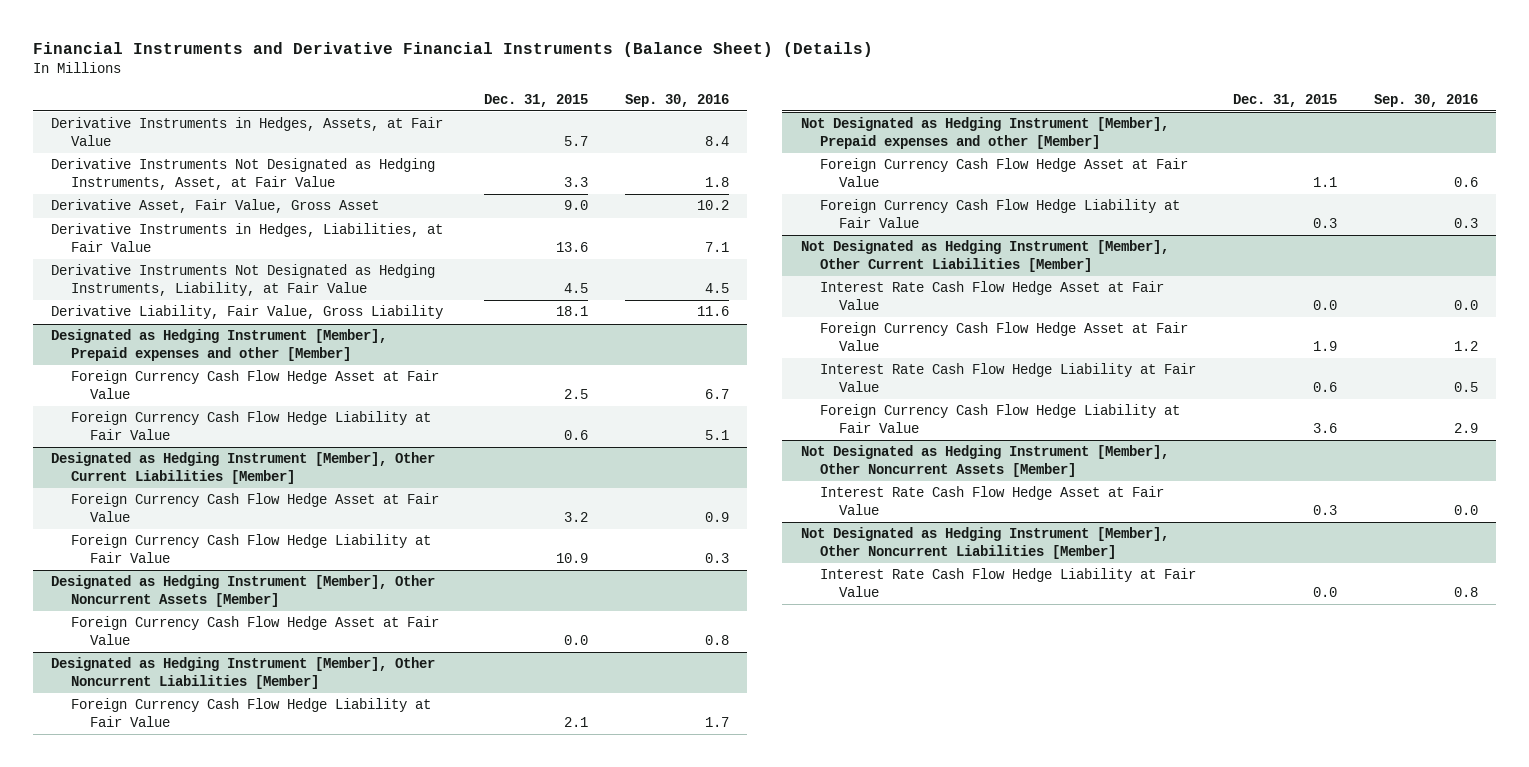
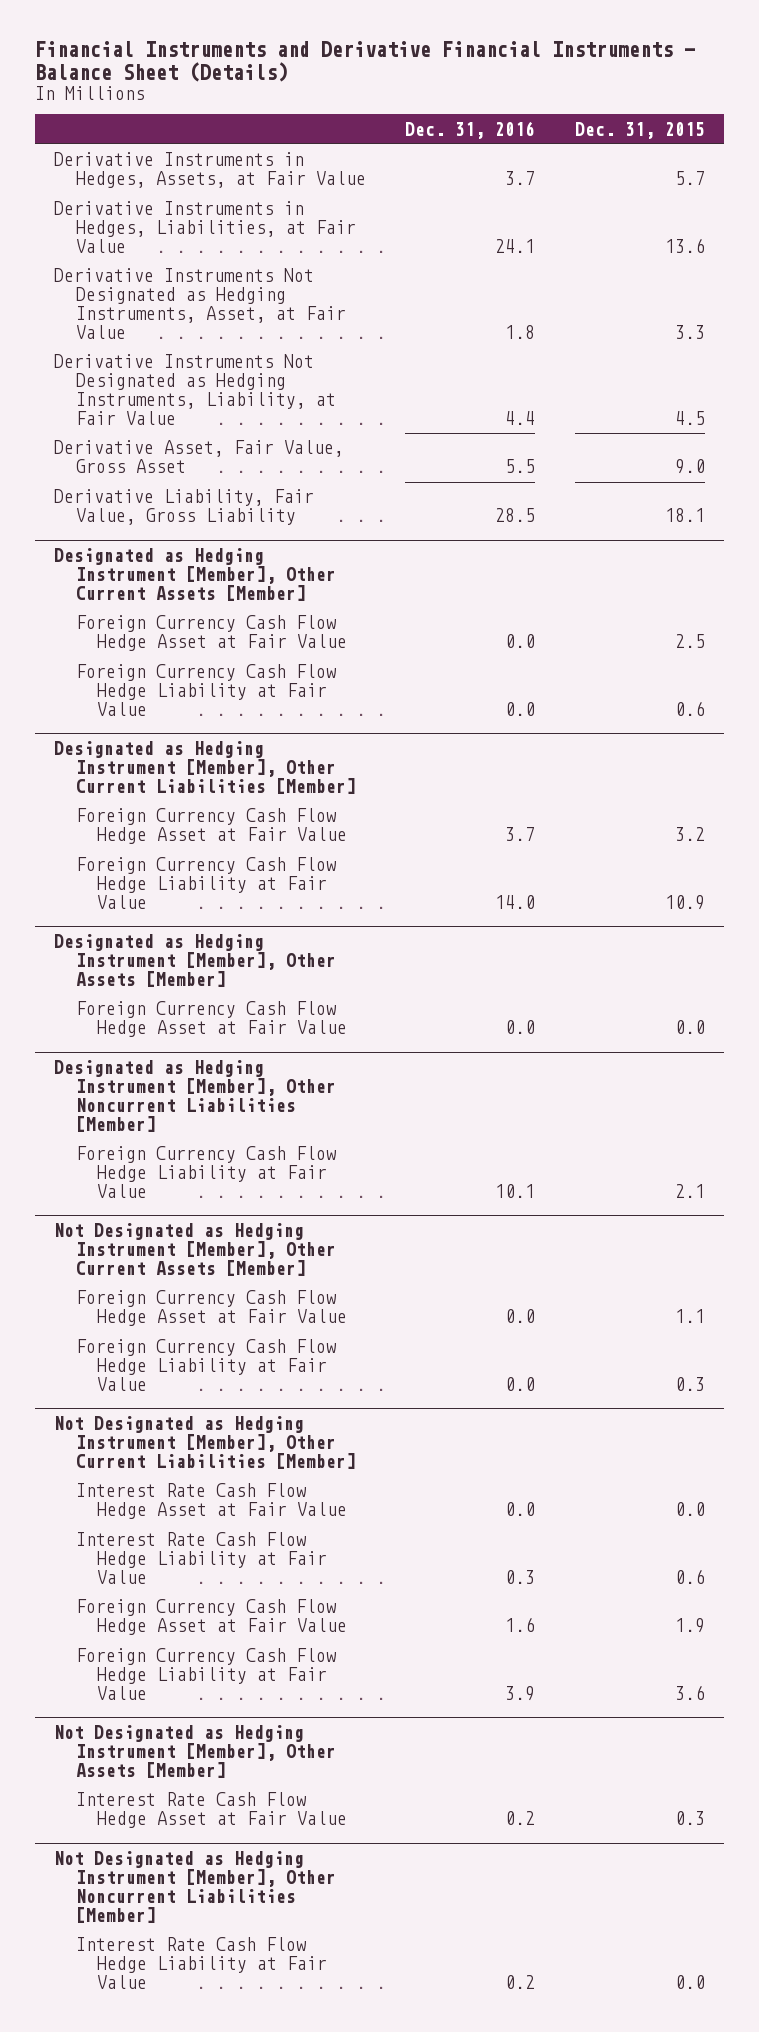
- Financial Instruments and Derivative Financial Instruments (Balance Sheet) (Details)
+ Financial Instruments and Derivative Financial Instruments - Balance Sheet (Details)
- | Dec. 31, 2015 | Sep. 30, 2016
+ | Dec. 31, 2016 | Dec. 31, 2015
moved down: Derivative Instruments Not Designated as Hedging Instruments, Asset, at Fair Value | 1.8 | 3.3
moved down: Derivative Asset, Fair Value, Gross Asset | 5.5 | 9.0
- Designated as Hedging Instrument [Member], Prepaid expenses and other [Member]
+ Designated as Hedging Instrument [Member], Other Current Assets [Member]
- Designated as Hedging Instrument [Member], Other Noncurrent Assets [Member]
+ Designated as Hedging Instrument [Member], Other Assets [Member]
- Not Designated as Hedging Instrument [Member], Prepaid expenses and other [Member]
+ Not Designated as Hedging Instrument [Member], Other Current Assets [Member]
@ Not Designated as Hedging Instrument [Member], Other Current Liabilities [Member]
moved down: Foreign Currency Cash Flow Hedge Asset at Fair Value | 1.6 | 1.9
- Not Designated as Hedging Instrument [Member], Other Noncurrent Assets [Member]
+ Not Designated as Hedging Instrument [Member], Other Assets [Member]

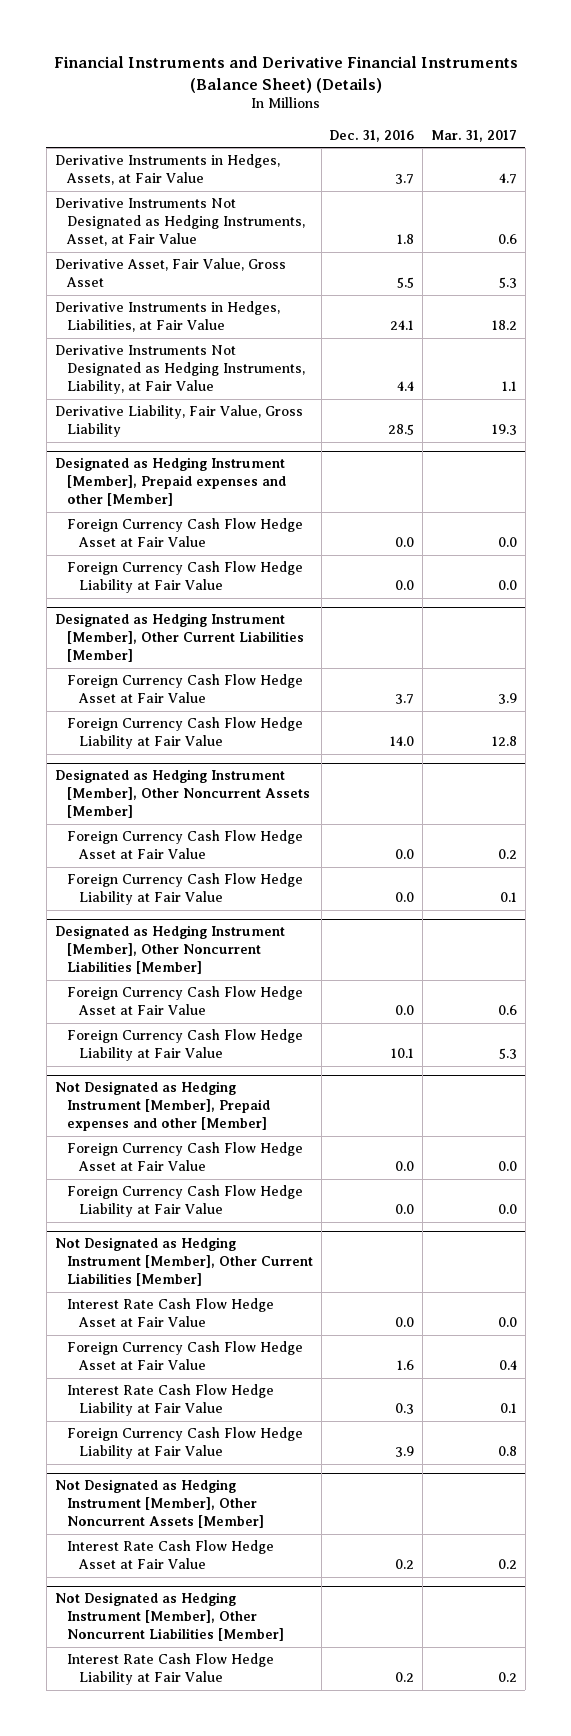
- Financial Instruments and Derivative Financial Instruments - Balance Sheet (Details)
+ Financial Instruments and Derivative Financial Instruments (Balance Sheet) (Details)
- | Dec. 31, 2016 | Dec. 31, 2015
+ | Dec. 31, 2016 | Mar. 31, 2017
moved down: Derivative Instruments in Hedges, Liabilities, at Fair Value | 24.1 | 18.2
moved down: Derivative Instruments Not Designated as Hedging Instruments, Liability, at Fair Value | 4.4 | 1.1
- Designated as Hedging Instrument [Member], Other Current Assets [Member]
+ Designated as Hedging Instrument [Member], Prepaid expenses and other [Member]
- Designated as Hedging Instrument [Member], Other Assets [Member]
+ Designated as Hedging Instrument [Member], Other Noncurrent Assets [Member]
+ Foreign Currency Cash Flow Hedge Liability at Fair Value | 0.0 | 0.1
@ Designated as Hedging Instrument [Member], Other Noncurrent Liabilities [Member]
+ Foreign Currency Cash Flow Hedge Asset at Fair Value | 0.0 | 0.6
- Not Designated as Hedging Instrument [Member], Other Current Assets [Member]
+ Not Designated as Hedging Instrument [Member], Prepaid expenses and other [Member]
@ Not Designated as Hedging Instrument [Member], Other Current Liabilities [Member]
moved down: Interest Rate Cash Flow Hedge Liability at Fair Value | 0.3 | 0.1
- Not Designated as Hedging Instrument [Member], Other Assets [Member]
+ Not Designated as Hedging Instrument [Member], Other Noncurrent Assets [Member]

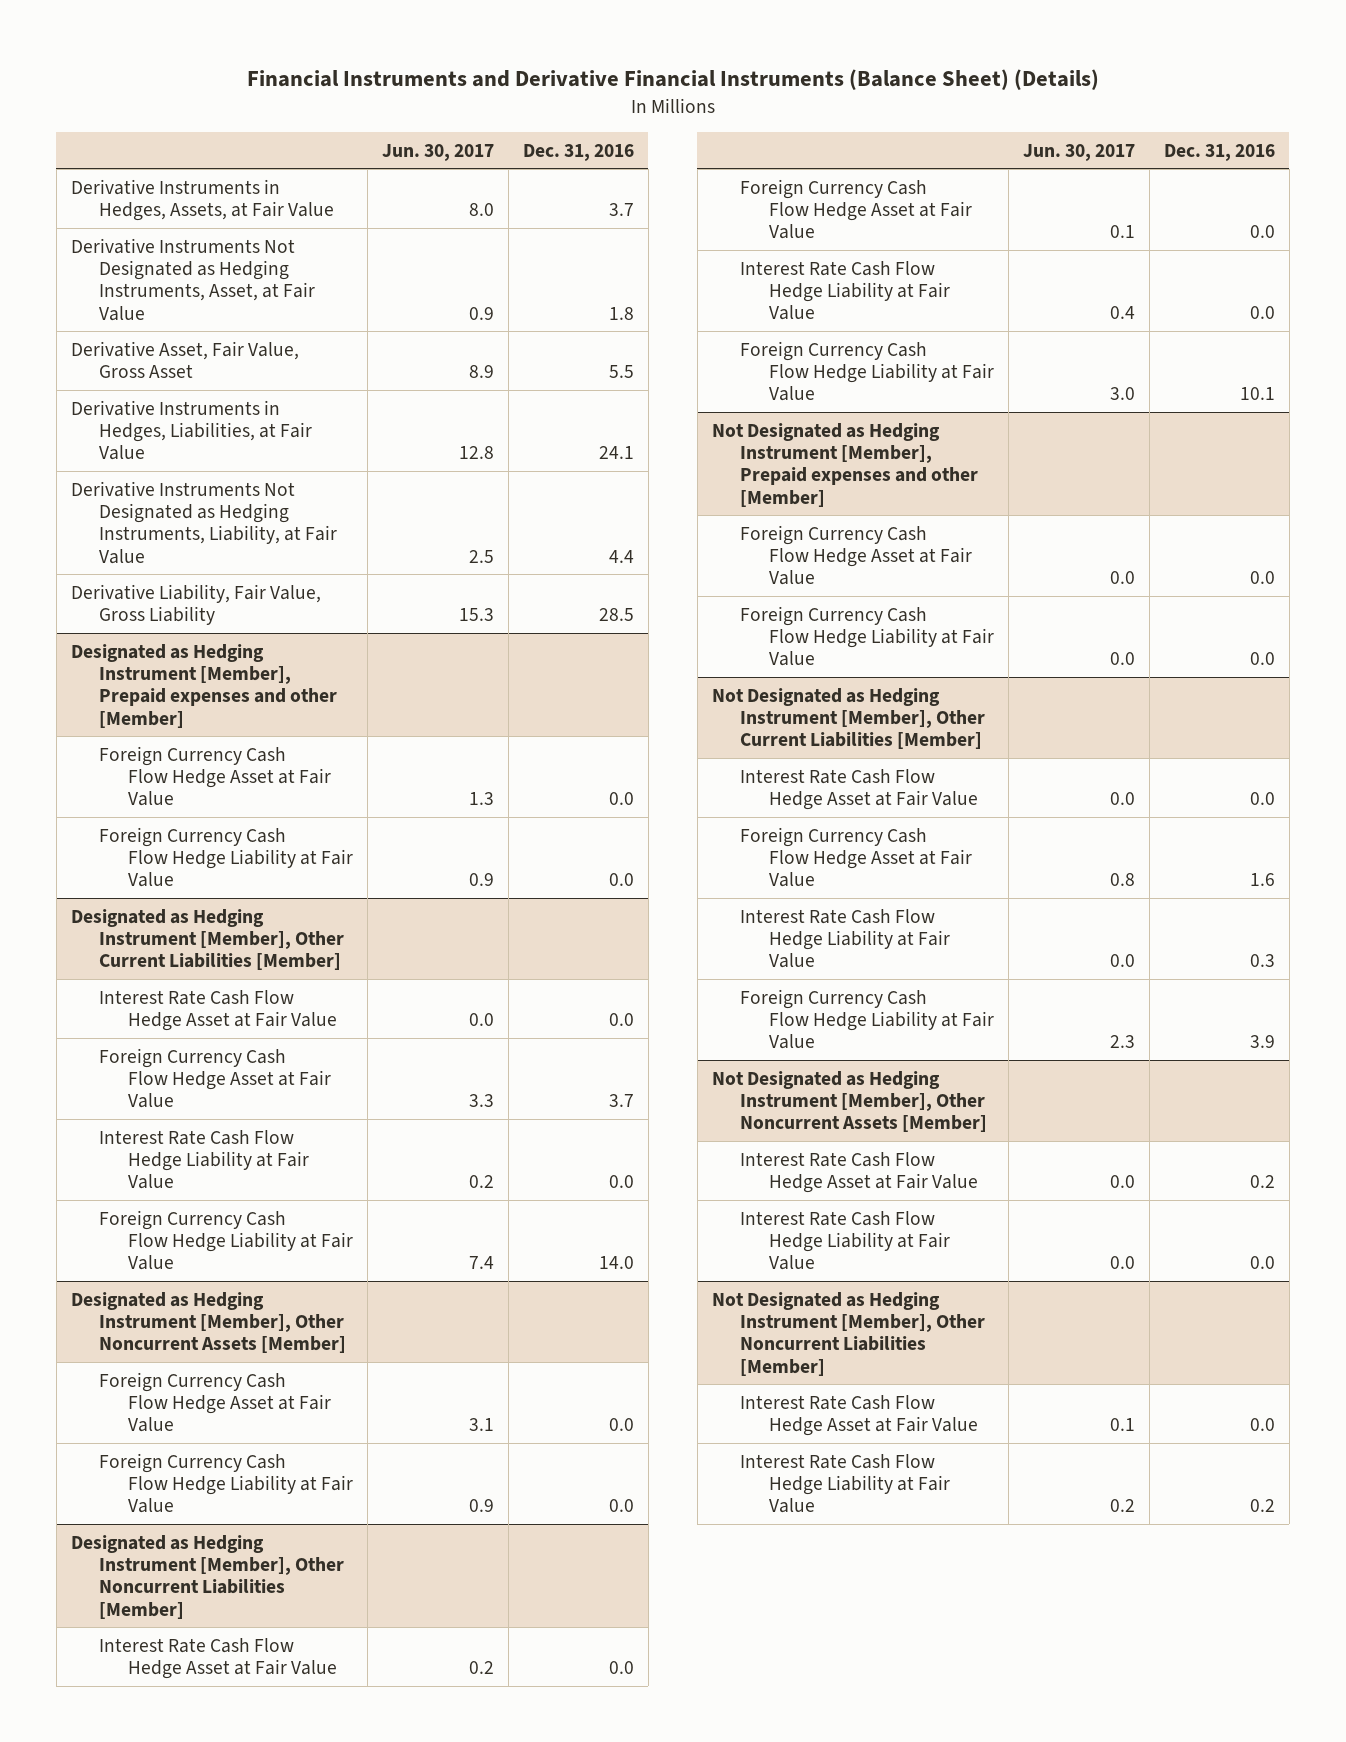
- | Dec. 31, 2016 | Mar. 31, 2017
+ | Jun. 30, 2017 | Dec. 31, 2016
@ Designated as Hedging Instrument [Member], Other Current Liabilities [Member]
+ Interest Rate Cash Flow Hedge Asset at Fair Value | 0.0 | 0.0
+ Interest Rate Cash Flow Hedge Liability at Fair Value | 0.2 | 0.0
@ Designated as Hedging Instrument [Member], Other Noncurrent Liabilities [Member]
+ Interest Rate Cash Flow Hedge Asset at Fair Value | 0.2 | 0.0
+ Interest Rate Cash Flow Hedge Liability at Fair Value | 0.4 | 0.0
@ Not Designated as Hedging Instrument [Member], Other Noncurrent Assets [Member]
+ Interest Rate Cash Flow Hedge Liability at Fair Value | 0.0 | 0.0
@ Not Designated as Hedging Instrument [Member], Other Noncurrent Liabilities [Member]
+ Interest Rate Cash Flow Hedge Asset at Fair Value | 0.1 | 0.0

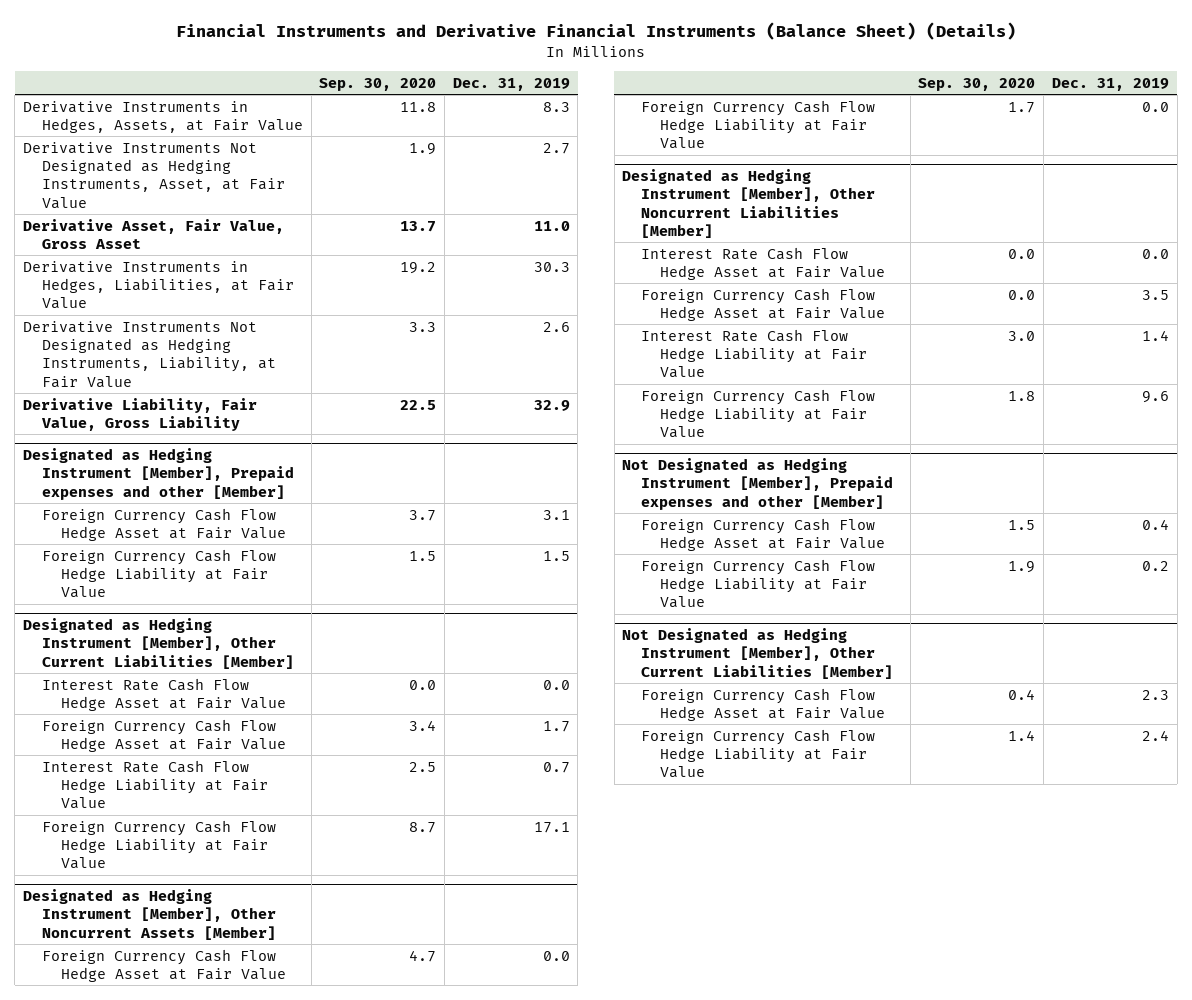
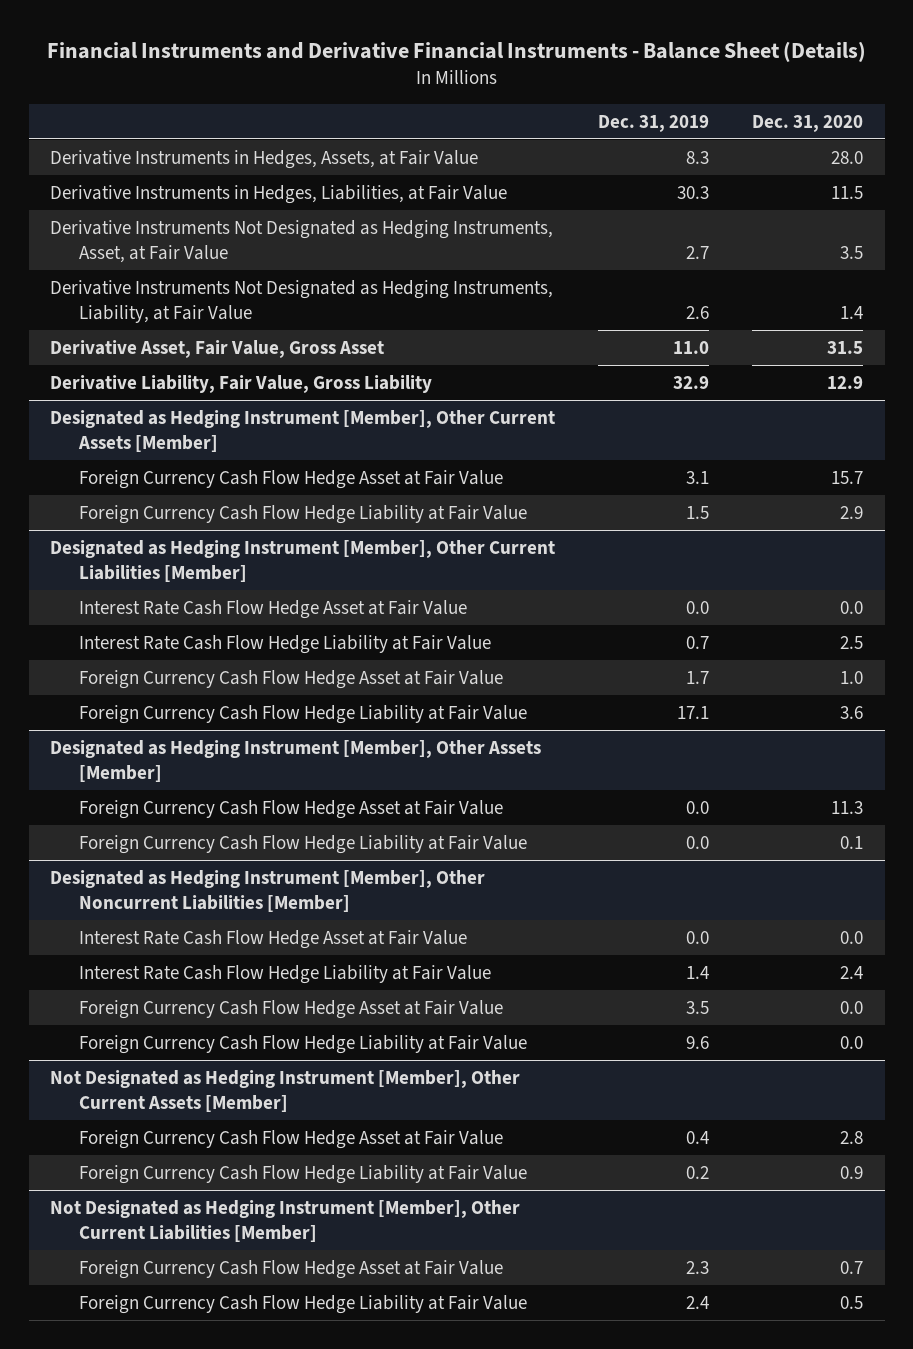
- Financial Instruments and Derivative Financial Instruments (Balance Sheet) (Details)
+ Financial Instruments and Derivative Financial Instruments - Balance Sheet (Details)
- | Sep. 30, 2020 | Dec. 31, 2019
+ | Dec. 31, 2019 | Dec. 31, 2020
moved down: Derivative Instruments Not Designated as Hedging Instruments, Asset, at Fair Value | 2.7 | 3.5
moved down: Derivative Asset, Fair Value, Gross Asset | 11.0 | 31.5
- Designated as Hedging Instrument [Member], Prepaid expenses and other [Member]
+ Designated as Hedging Instrument [Member], Other Current Assets [Member]
@ Designated as Hedging Instrument [Member], Other Current Liabilities [Member]
moved down: Foreign Currency Cash Flow Hedge Asset at Fair Value | 1.7 | 1.0
- Designated as Hedging Instrument [Member], Other Noncurrent Assets [Member]
+ Designated as Hedging Instrument [Member], Other Assets [Member]
@ Designated as Hedging Instrument [Member], Other Noncurrent Liabilities [Member]
moved down: Foreign Currency Cash Flow Hedge Asset at Fair Value | 3.5 | 0.0
- Not Designated as Hedging Instrument [Member], Prepaid expenses and other [Member]
+ Not Designated as Hedging Instrument [Member], Other Current Assets [Member]

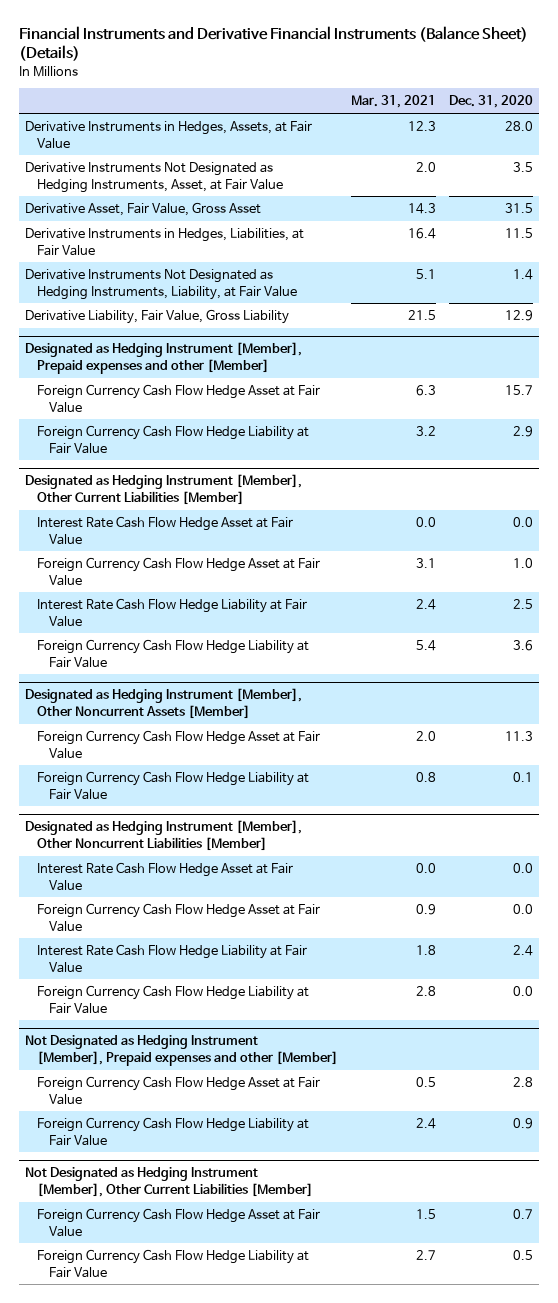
- Financial Instruments and Derivative Financial Instruments - Balance Sheet (Details)
+ Financial Instruments and Derivative Financial Instruments (Balance Sheet) (Details)
- | Dec. 31, 2019 | Dec. 31, 2020
+ | Mar. 31, 2021 | Dec. 31, 2020
moved down: Derivative Instruments in Hedges, Liabilities, at Fair Value | 16.4 | 11.5
moved down: Derivative Instruments Not Designated as Hedging Instruments, Liability, at Fair Value | 5.1 | 1.4
- Designated as Hedging Instrument [Member], Other Current Assets [Member]
+ Designated as Hedging Instrument [Member], Prepaid expenses and other [Member]
@ Designated as Hedging Instrument [Member], Other Current Liabilities [Member]
moved down: Interest Rate Cash Flow Hedge Liability at Fair Value | 2.4 | 2.5
- Designated as Hedging Instrument [Member], Other Assets [Member]
+ Designated as Hedging Instrument [Member], Other Noncurrent Assets [Member]
@ Designated as Hedging Instrument [Member], Other Noncurrent Liabilities [Member]
moved down: Interest Rate Cash Flow Hedge Liability at Fair Value | 1.8 | 2.4
- Not Designated as Hedging Instrument [Member], Other Current Assets [Member]
+ Not Designated as Hedging Instrument [Member], Prepaid expenses and other [Member]

